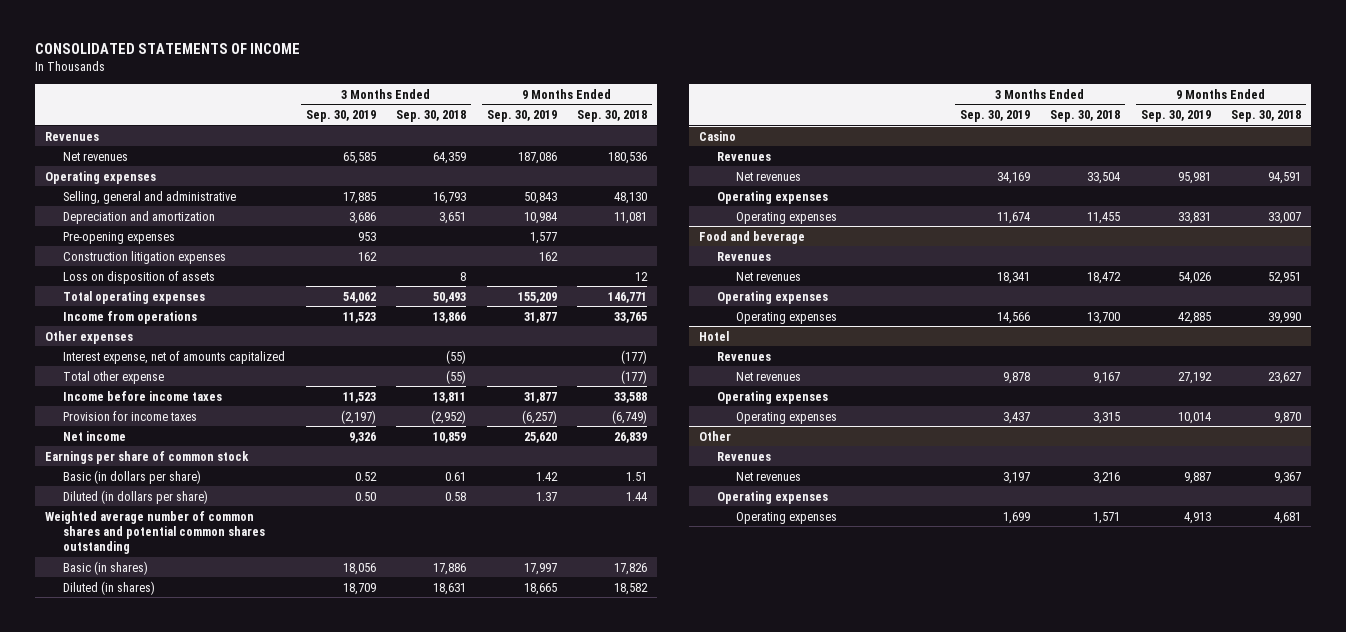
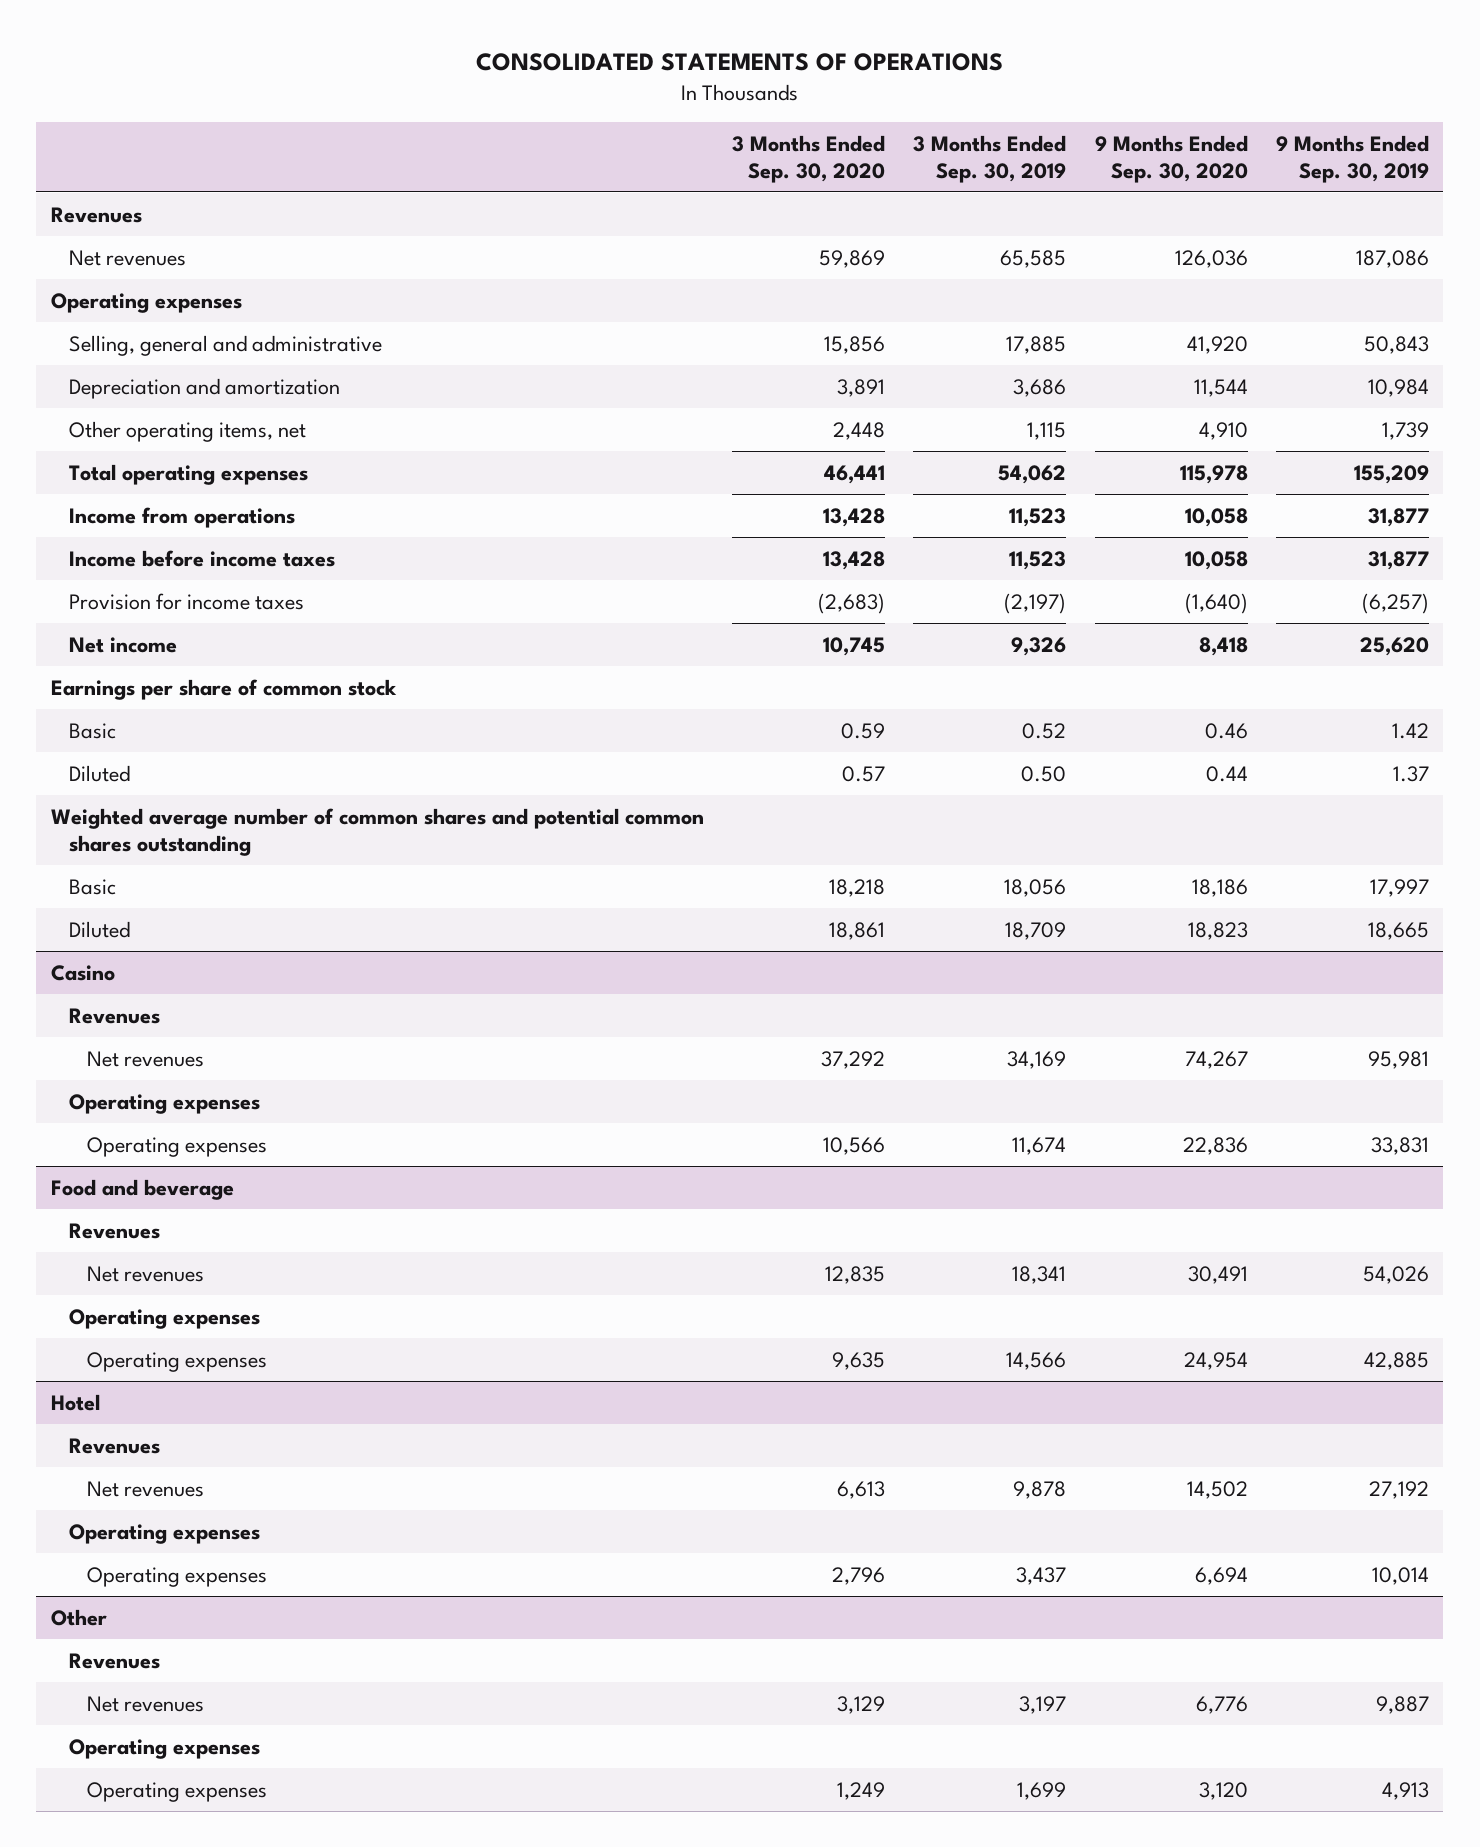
- CONSOLIDATED STATEMENTS OF INCOME
+ CONSOLIDATED STATEMENTS OF OPERATIONS
- | 3 Months Ended Sep. 30, 2019 | 3 Months Ended Sep. 30, 2018 | 9 Months Ended Sep. 30, 2019 | 9 Months Ended Sep. 30, 2018
+ | 3 Months Ended Sep. 30, 2020 | 3 Months Ended Sep. 30, 2019 | 9 Months Ended Sep. 30, 2020 | 9 Months Ended Sep. 30, 2019
- Pre-opening expenses | 953 | | 1,577 |
- Construction litigation expenses | 162 | | 162 |
- Loss on disposition of assets | | 8 | | 12
+ Other operating items, net | 2,448 | 1,115 | 4,910 | 1,739
- Other expenses
- Interest expense, net of amounts capitalized | | (55) | | (177)
- Total other expense | | (55) | | (177)
- Basic (in dollars per share) | 0.52 | 0.61 | 1.42 | 1.51
- Diluted (in dollars per share) | 0.50 | 0.58 | 1.37 | 1.44
+ Basic | 0.59 | 0.52 | 0.46 | 1.42
+ Diluted | 0.57 | 0.50 | 0.44 | 1.37
- Basic (in shares) | 18,056 | 17,886 | 17,997 | 17,826
- Diluted (in shares) | 18,709 | 18,631 | 18,665 | 18,582
+ Basic | 18,218 | 18,056 | 18,186 | 17,997
+ Diluted | 18,861 | 18,709 | 18,823 | 18,665

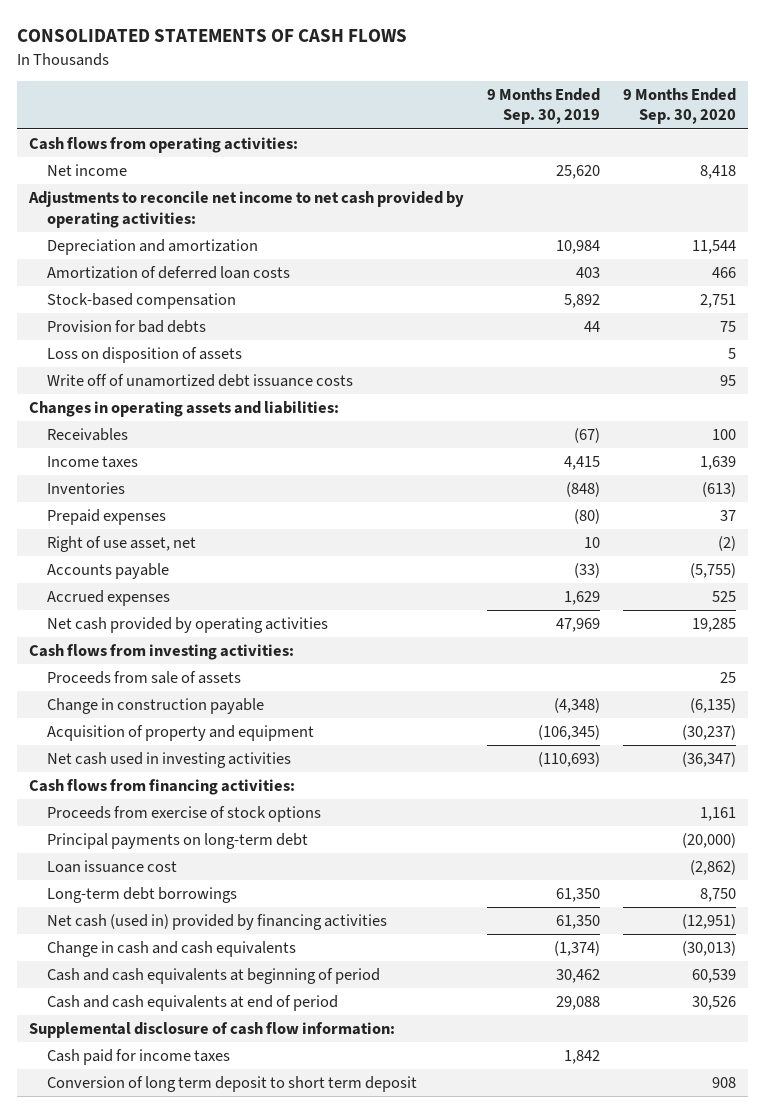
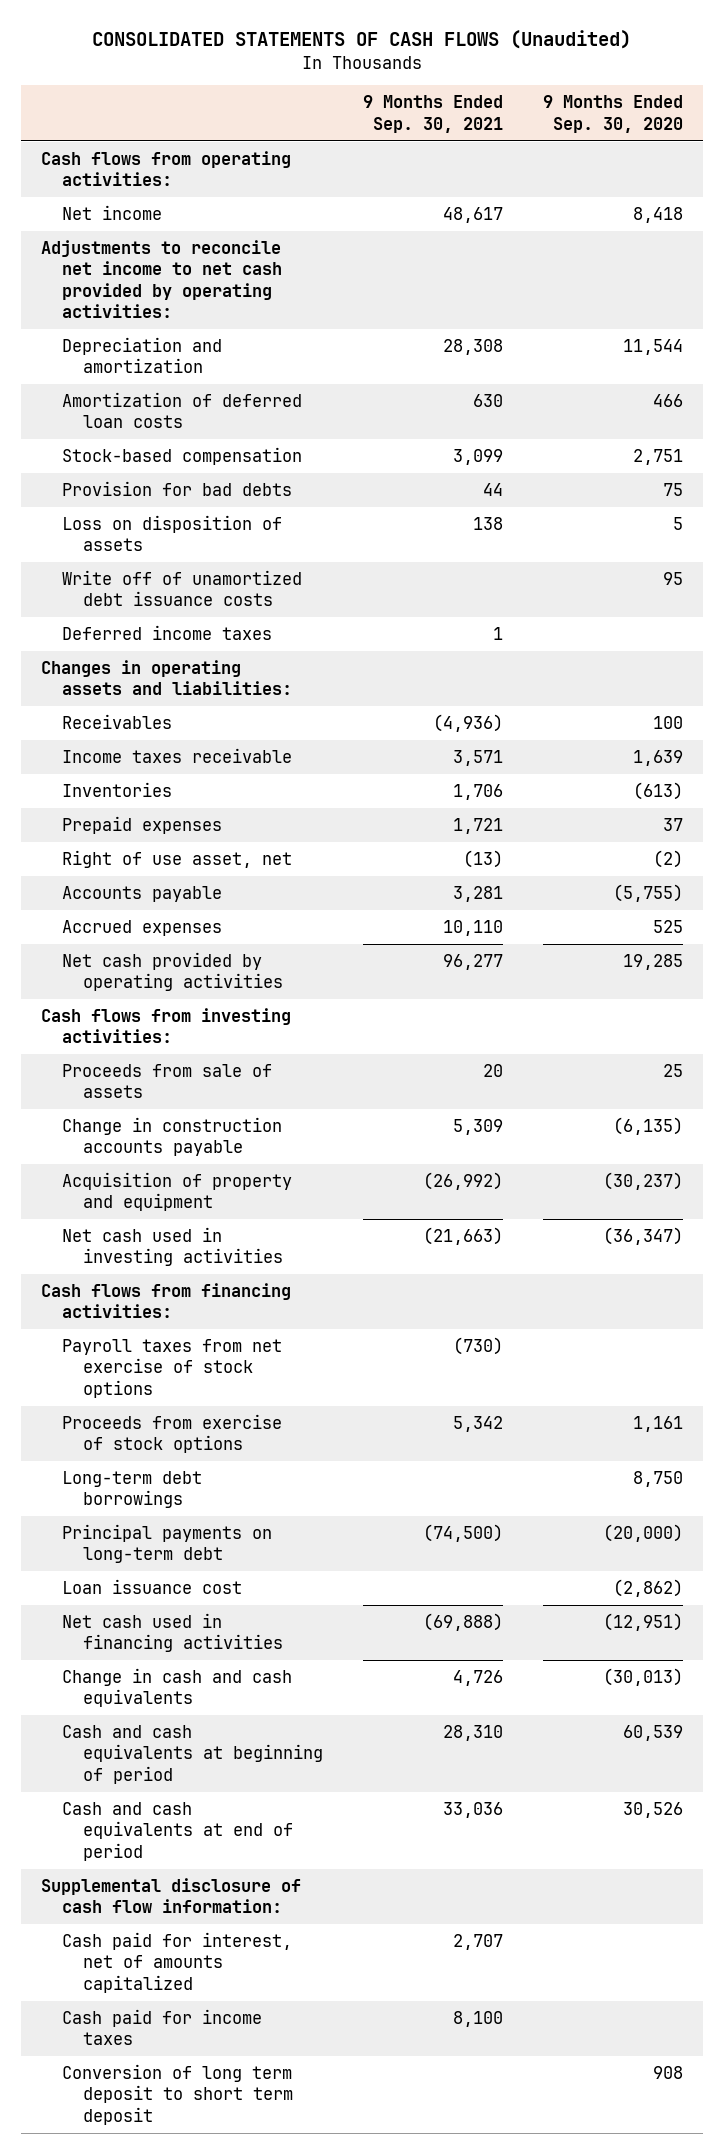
- CONSOLIDATED STATEMENTS OF CASH FLOWS
+ CONSOLIDATED STATEMENTS OF CASH FLOWS (Unaudited)
- | 9 Months Ended Sep. 30, 2019 | 9 Months Ended Sep. 30, 2020
+ | 9 Months Ended Sep. 30, 2021 | 9 Months Ended Sep. 30, 2020
+ Deferred income taxes | 1 |
- Income taxes | 4,415 | 1,639
+ Income taxes receivable | 3,571 | 1,639
- Change in construction payable | (4,348) | (6,135)
+ Change in construction accounts payable | 5,309 | (6,135)
+ Payroll taxes from net exercise of stock options | (730) |
moved up: Long-term debt borrowings | | 8,750
- Net cash (used in) provided by financing activities | 61,350 | (12,951)
+ Net cash used in financing activities | (69,888) | (12,951)
+ Cash paid for interest, net of amounts capitalized | 2,707 |

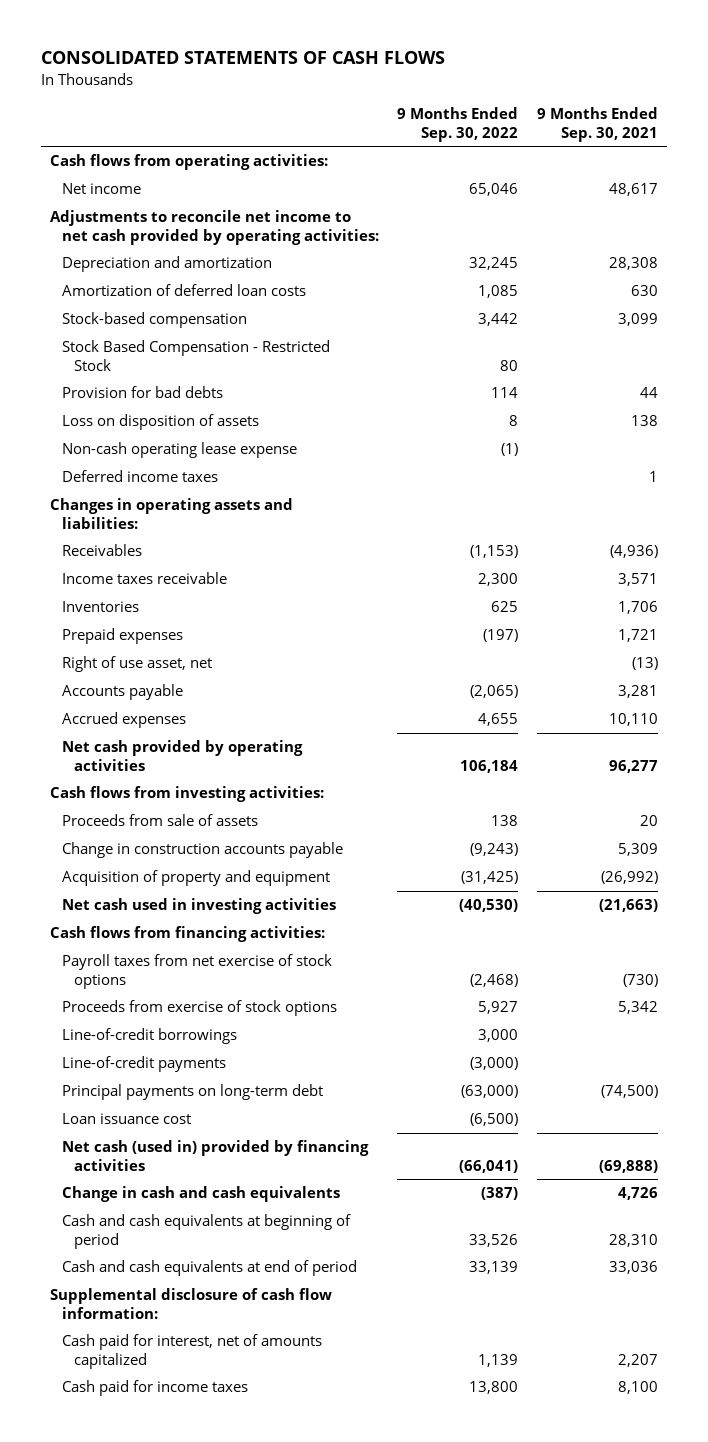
- CONSOLIDATED STATEMENTS OF CASH FLOWS (Unaudited)
+ CONSOLIDATED STATEMENTS OF CASH FLOWS
- | 9 Months Ended Sep. 30, 2021 | 9 Months Ended Sep. 30, 2020
+ | 9 Months Ended Sep. 30, 2022 | 9 Months Ended Sep. 30, 2021
+ Stock Based Compensation - Restricted Stock | 80 |
- Write off of unamortized debt issuance costs | | 95
+ Non-cash operating lease expense | (1) |
- Long-term debt borrowings | | 8,750
+ Line-of-credit borrowings | 3,000 |
+ Line-of-credit payments | (3,000) |
- Net cash used in financing activities | (69,888) | (12,951)
+ Net cash (used in) provided by financing activities | (66,041) | (69,888)
- Cash paid for interest, net of amounts capitalized | 2,707 |
+ Cash paid for interest, net of amounts capitalized | 1,139 | 2,207
- Conversion of long term deposit to short term deposit | | 908

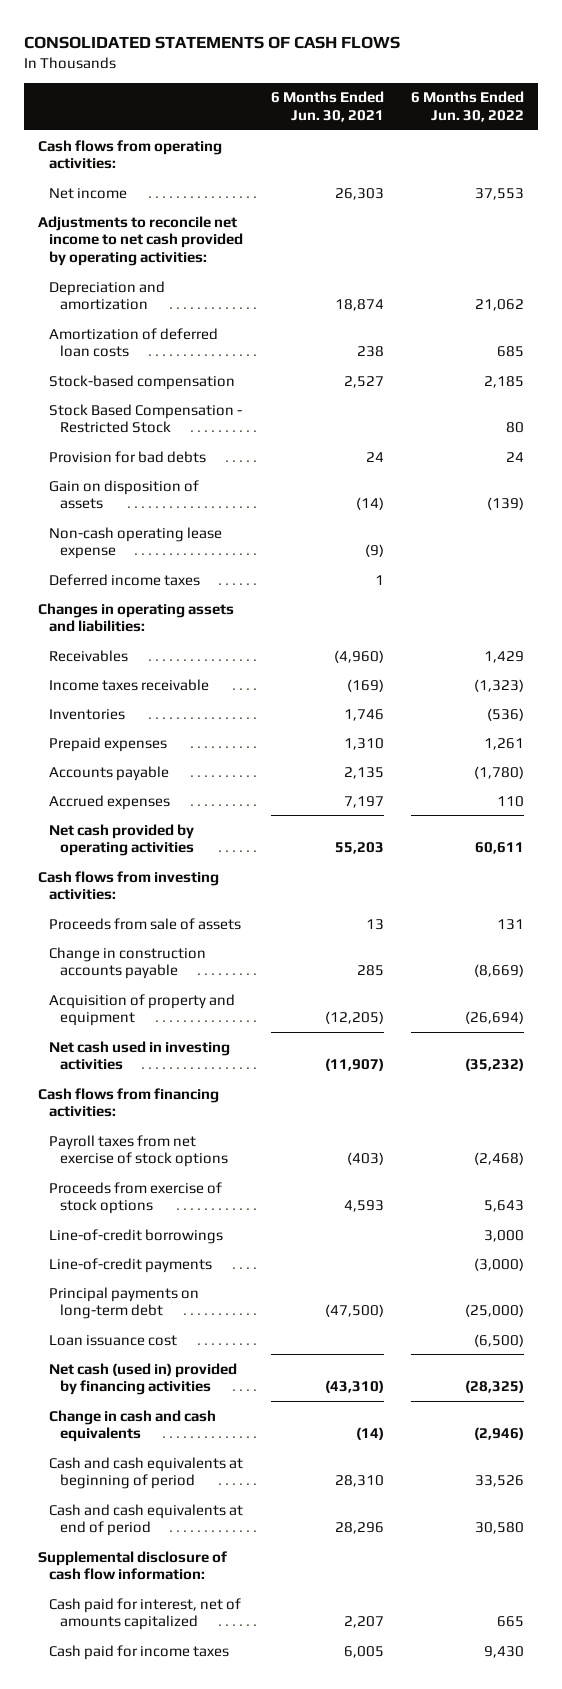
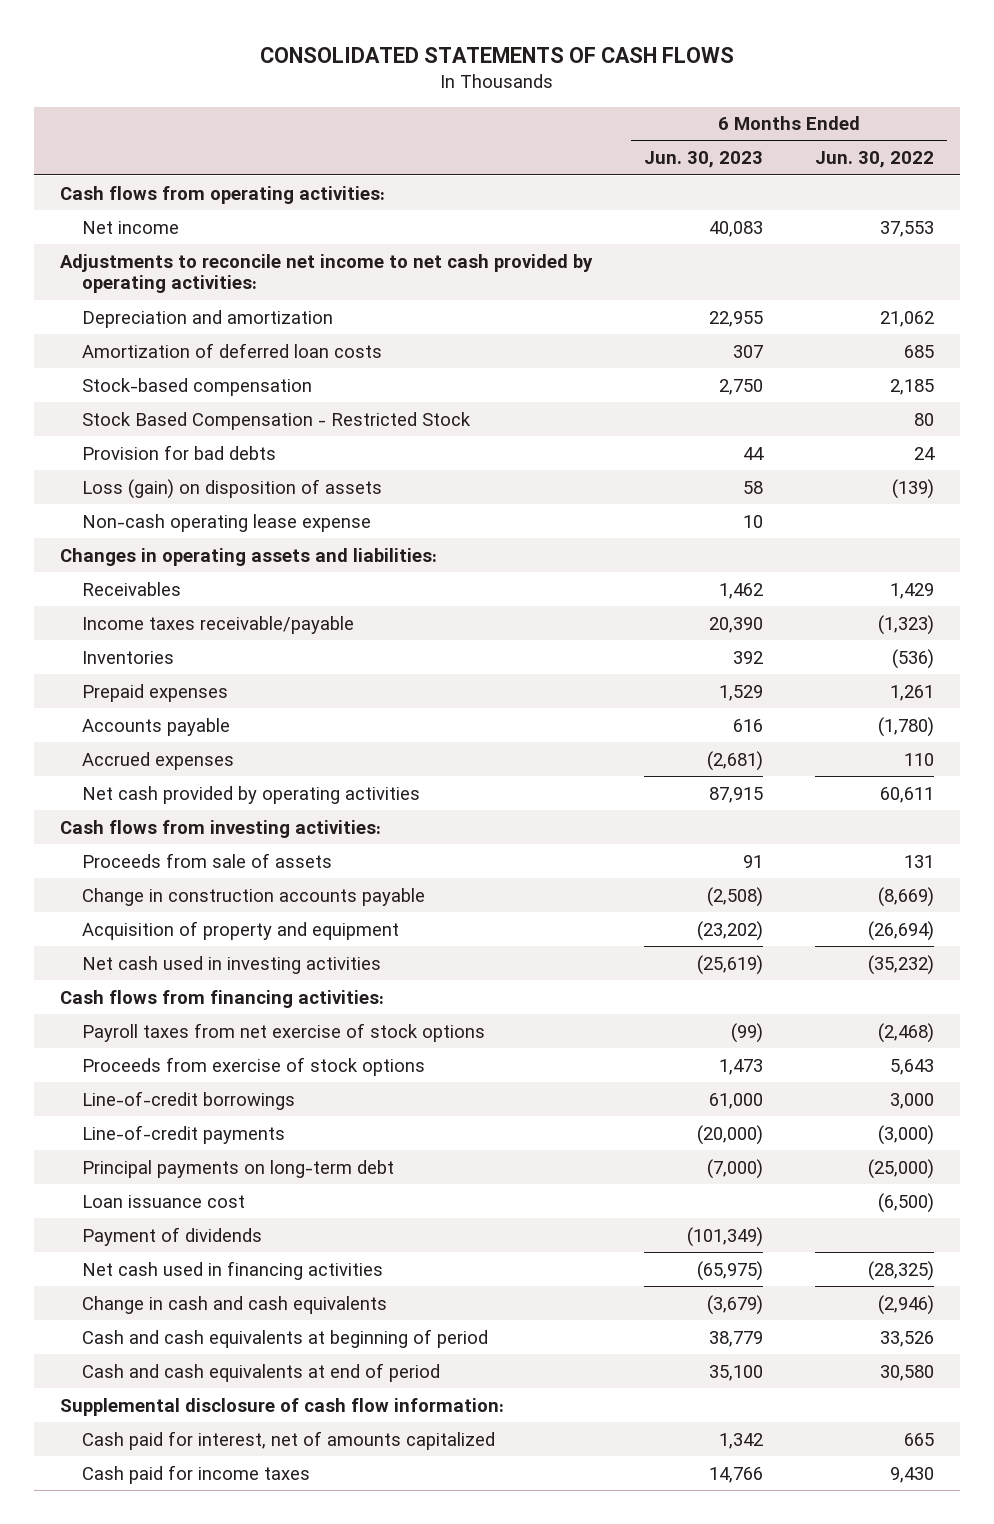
- | 6 Months Ended Jun. 30, 2021 | 6 Months Ended Jun. 30, 2022
+ | 6 Months Ended Jun. 30, 2023 | 6 Months Ended Jun. 30, 2022
- Gain on disposition of assets | (14) | (139)
+ Loss (gain) on disposition of assets | 58 | (139)
- Deferred income taxes | 1 |
- Income taxes receivable | (169) | (1,323)
+ Income taxes receivable/payable | 20,390 | (1,323)
- Net cash (used in) provided by financing activities | (43,310) | (28,325)
+ Payment of dividends | (101,349) |
+ Net cash used in financing activities | (65,975) | (28,325)

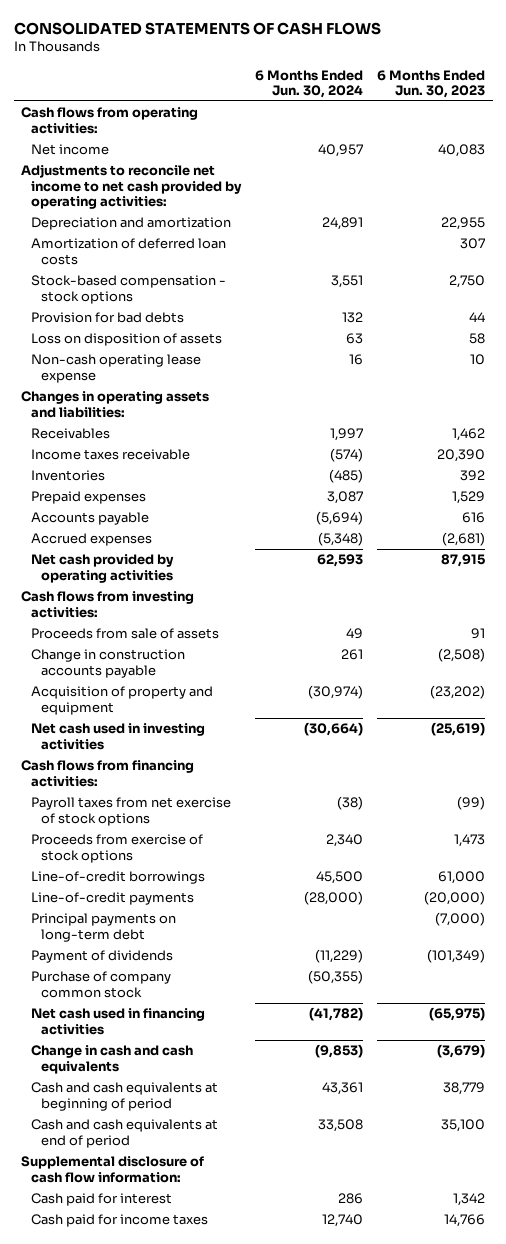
- | 6 Months Ended Jun. 30, 2023 | 6 Months Ended Jun. 30, 2022
+ | 6 Months Ended Jun. 30, 2024 | 6 Months Ended Jun. 30, 2023
- Stock-based compensation | 2,750 | 2,185
- Stock Based Compensation - Restricted Stock | | 80
+ Stock-based compensation - stock options | 3,551 | 2,750
- Loss (gain) on disposition of assets | 58 | (139)
+ Loss on disposition of assets | 63 | 58
- Income taxes receivable/payable | 20,390 | (1,323)
+ Income taxes receivable | (574) | 20,390
- Loan issuance cost | | (6,500)
+ Purchase of company common stock | (50,355) |
- Cash paid for interest, net of amounts capitalized | 1,342 | 665
+ Cash paid for interest | 286 | 1,342

